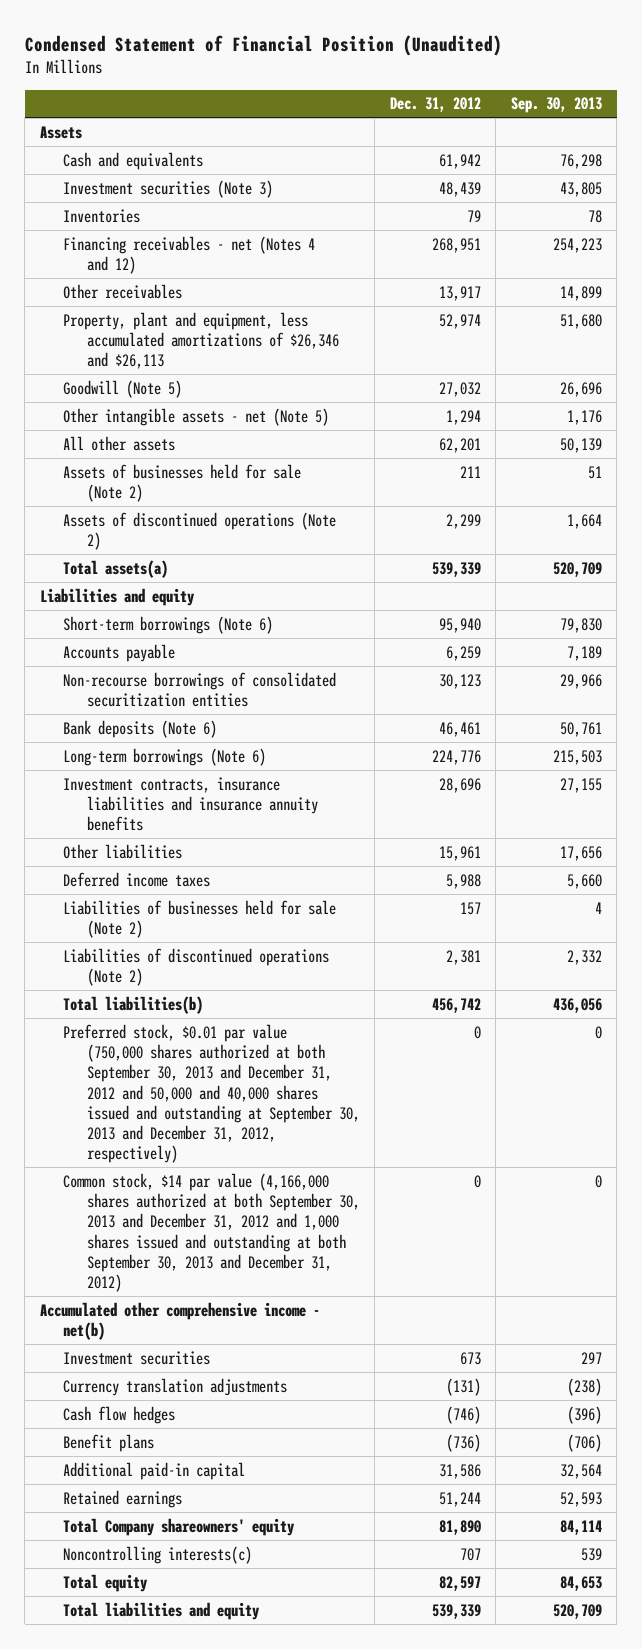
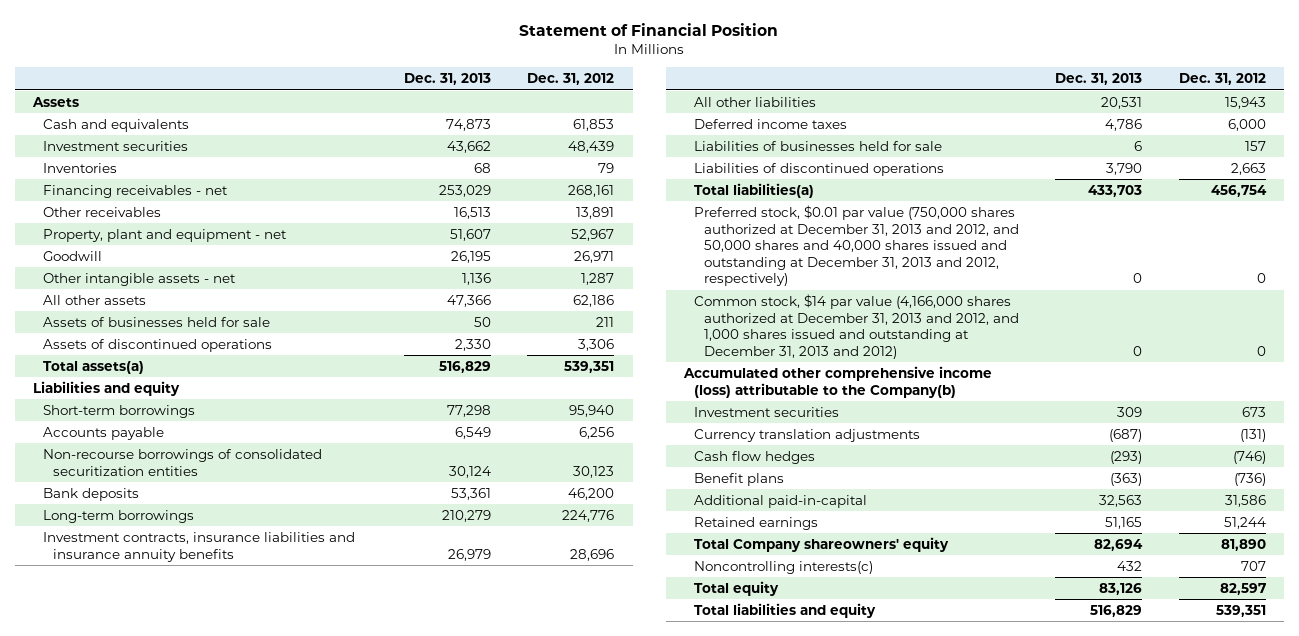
- Condensed Statement of Financial Position (Unaudited)
+ Statement of Financial Position
- | Dec. 31, 2012 | Sep. 30, 2013
+ | Dec. 31, 2013 | Dec. 31, 2012
- Cash and equivalents | 61,942 | 76,298
- Investment securities (Note 3) | 48,439 | 43,805
+ Cash and equivalents | 74,873 | 61,853
+ Investment securities | 43,662 | 48,439
- Financing receivables - net (Notes 4 and 12) | 268,951 | 254,223
- Other receivables | 13,917 | 14,899
- Property, plant and equipment, less accumulated amortizations of $26,346 and $26,113 | 52,974 | 51,680
- Goodwill (Note 5) | 27,032 | 26,696
- Other intangible assets - net (Note 5) | 1,294 | 1,176
- All other assets | 62,201 | 50,139
- Assets of businesses held for sale (Note 2) | 211 | 51
- Assets of discontinued operations (Note 2) | 2,299 | 1,664
- Total assets(a) | 539,339 | 520,709
+ Financing receivables - net | 253,029 | 268,161
+ Other receivables | 16,513 | 13,891
+ Property, plant and equipment - net | 51,607 | 52,967
+ Goodwill | 26,195 | 26,971
+ Other intangible assets - net | 1,136 | 1,287
+ All other assets | 47,366 | 62,186
+ Assets of businesses held for sale | 50 | 211
+ Assets of discontinued operations | 2,330 | 3,306
+ Total assets(a) | 516,829 | 539,351
- Short-term borrowings (Note 6) | 95,940 | 79,830
- Accounts payable | 6,259 | 7,189
+ Short-term borrowings | 77,298 | 95,940
+ Accounts payable | 6,549 | 6,256
- Bank deposits (Note 6) | 46,461 | 50,761
- Long-term borrowings (Note 6) | 224,776 | 215,503
+ Bank deposits | 53,361 | 46,200
+ Long-term borrowings | 210,279 | 224,776
- Other liabilities | 15,961 | 17,656
- Deferred income taxes | 5,988 | 5,660
- Liabilities of businesses held for sale (Note 2) | 157 | 4
- Liabilities of discontinued operations (Note 2) | 2,381 | 2,332
- Total liabilities(b) | 456,742 | 436,056
- Preferred stock, $0.01 par value (750,000 shares authorized at both September 30, 2013 and December 31, 2012 and 50,000 and 40,000 shares issued and outstanding at September 30, 2013 and December 31, 2012, respectively) | 0 | 0
- Common stock, $14 par value (4,166,000 shares authorized at both September 30, 2013 and December 31, 2012 and 1,000 shares issued and outstanding at both September 30, 2013 and December 31, 2012) | 0 | 0
- Accumulated other comprehensive income - net(b)
+ All other liabilities | 20,531 | 15,943
+ Deferred income taxes | 4,786 | 6,000
+ Liabilities of businesses held for sale | 6 | 157
+ Liabilities of discontinued operations | 3,790 | 2,663
+ Total liabilities(a) | 433,703 | 456,754
+ Preferred stock, $0.01 par value (750,000 shares authorized at December 31, 2013 and 2012, and 50,000 shares and 40,000 shares issued and outstanding at December 31, 2013 and 2012, respectively) | 0 | 0
+ Common stock, $14 par value (4,166,000 shares authorized at December 31, 2013 and 2012, and 1,000 shares issued and outstanding at December 31, 2013 and 2012) | 0 | 0
+ Accumulated other comprehensive income (loss) attributable to the Company(b)
- Additional paid-in capital | 31,586 | 32,564
+ Additional paid-in-capital | 32,563 | 31,586
- Total liabilities and equity | 539,339 | 520,709
+ Total liabilities and equity | 516,829 | 539,351

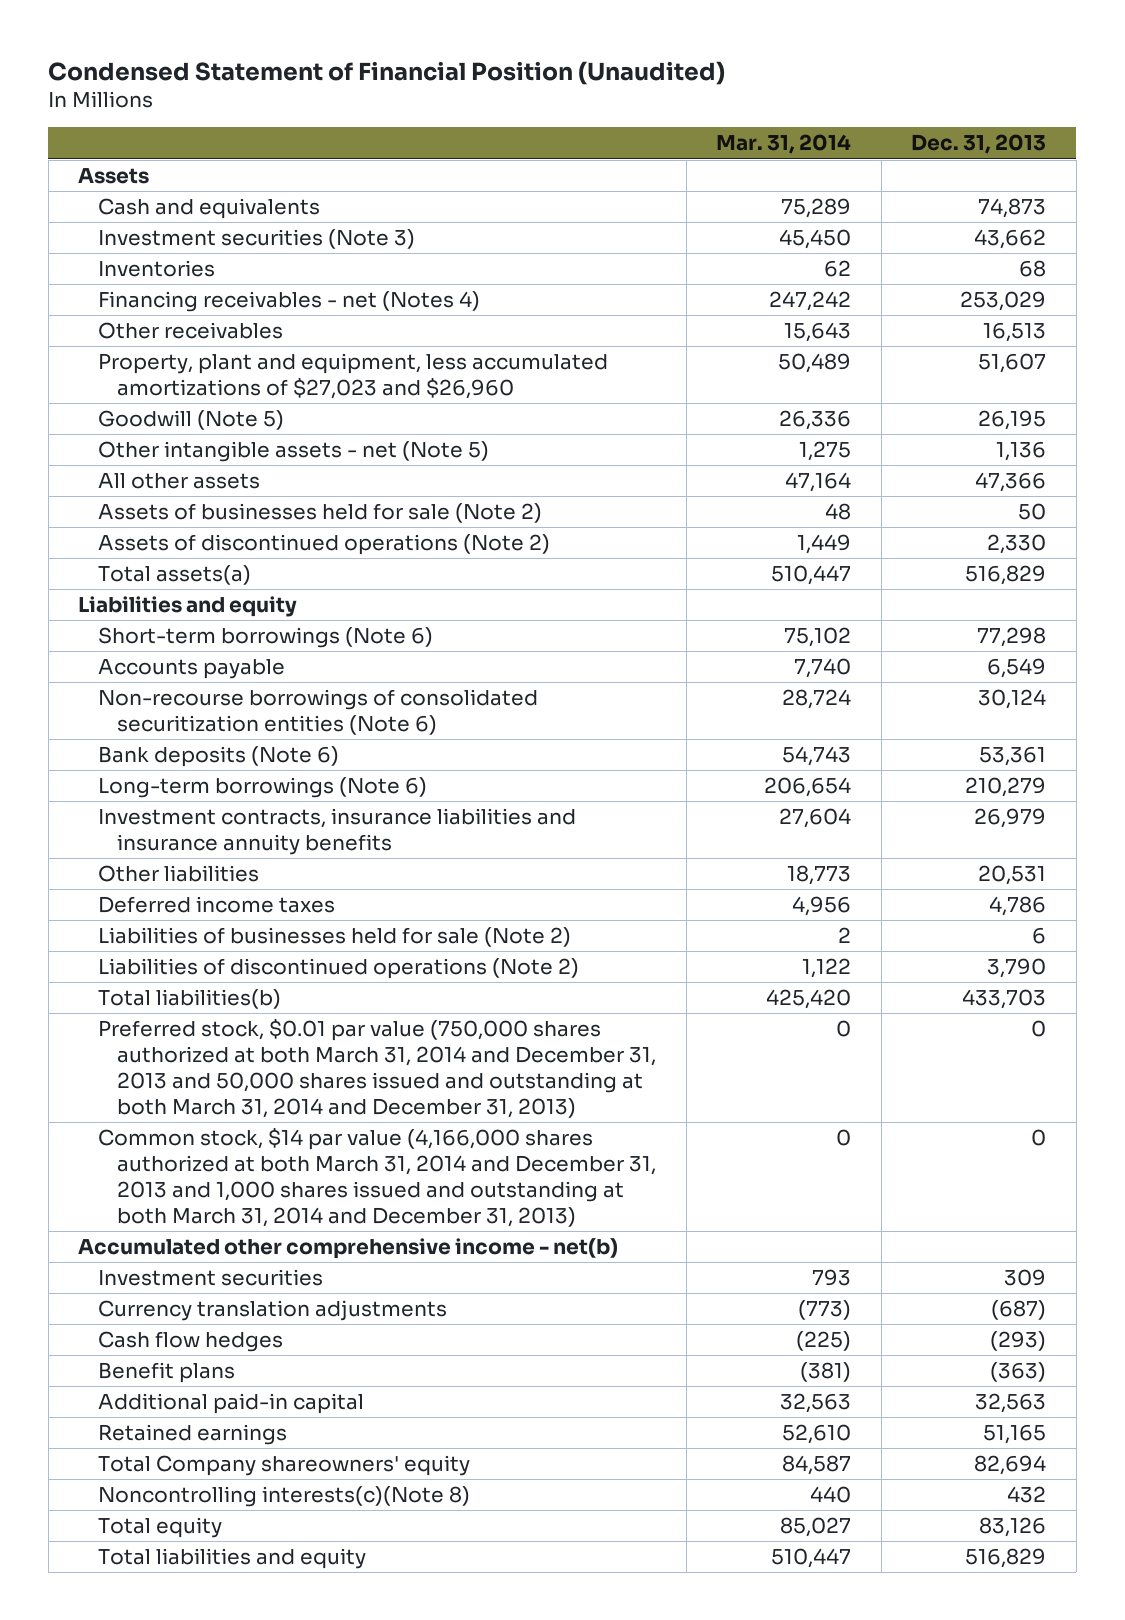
- Statement of Financial Position
+ Condensed Statement of Financial Position (Unaudited)
- | Dec. 31, 2013 | Dec. 31, 2012
+ | Mar. 31, 2014 | Dec. 31, 2013
- Investment securities | 43,662 | 48,439
+ Investment securities (Note 3) | 45,450 | 43,662
- Financing receivables - net | 253,029 | 268,161
+ Financing receivables - net (Notes 4) | 247,242 | 253,029
- Property, plant and equipment - net | 51,607 | 52,967
- Goodwill | 26,195 | 26,971
- Other intangible assets - net | 1,136 | 1,287
+ Property, plant and equipment, less accumulated amortizations of $27,023 and $26,960 | 50,489 | 51,607
+ Goodwill (Note 5) | 26,336 | 26,195
+ Other intangible assets - net (Note 5) | 1,275 | 1,136
- Assets of businesses held for sale | 50 | 211
- Assets of discontinued operations | 2,330 | 3,306
+ Assets of businesses held for sale (Note 2) | 48 | 50
+ Assets of discontinued operations (Note 2) | 1,449 | 2,330
- Short-term borrowings | 77,298 | 95,940
+ Short-term borrowings (Note 6) | 75,102 | 77,298
- Non-recourse borrowings of consolidated securitization entities | 30,124 | 30,123
- Bank deposits | 53,361 | 46,200
- Long-term borrowings | 210,279 | 224,776
+ Non-recourse borrowings of consolidated securitization entities (Note 6) | 28,724 | 30,124
+ Bank deposits (Note 6) | 54,743 | 53,361
+ Long-term borrowings (Note 6) | 206,654 | 210,279
- All other liabilities | 20,531 | 15,943
+ Other liabilities | 18,773 | 20,531
- Liabilities of businesses held for sale | 6 | 157
- Liabilities of discontinued operations | 3,790 | 2,663
- Total liabilities(a) | 433,703 | 456,754
- Preferred stock, $0.01 par value (750,000 shares authorized at December 31, 2013 and 2012, and 50,000 shares and 40,000 shares issued and outstanding at December 31, 2013 and 2012, respectively) | 0 | 0
- Common stock, $14 par value (4,166,000 shares authorized at December 31, 2013 and 2012, and 1,000 shares issued and outstanding at December 31, 2013 and 2012) | 0 | 0
- Accumulated other comprehensive income (loss) attributable to the Company(b)
+ Liabilities of businesses held for sale (Note 2) | 2 | 6
+ Liabilities of discontinued operations (Note 2) | 1,122 | 3,790
+ Total liabilities(b) | 425,420 | 433,703
+ Preferred stock, $0.01 par value (750,000 shares authorized at both March 31, 2014 and December 31, 2013 and 50,000 shares issued and outstanding at both March 31, 2014 and December 31, 2013) | 0 | 0
+ Common stock, $14 par value (4,166,000 shares authorized at both March 31, 2014 and December 31, 2013 and 1,000 shares issued and outstanding at both March 31, 2014 and December 31, 2013) | 0 | 0
+ Accumulated other comprehensive income - net(b)
- Additional paid-in-capital | 32,563 | 31,586
+ Additional paid-in capital | 32,563 | 32,563
- Noncontrolling interests(c) | 432 | 707
+ Noncontrolling interests(c)(Note 8) | 440 | 432

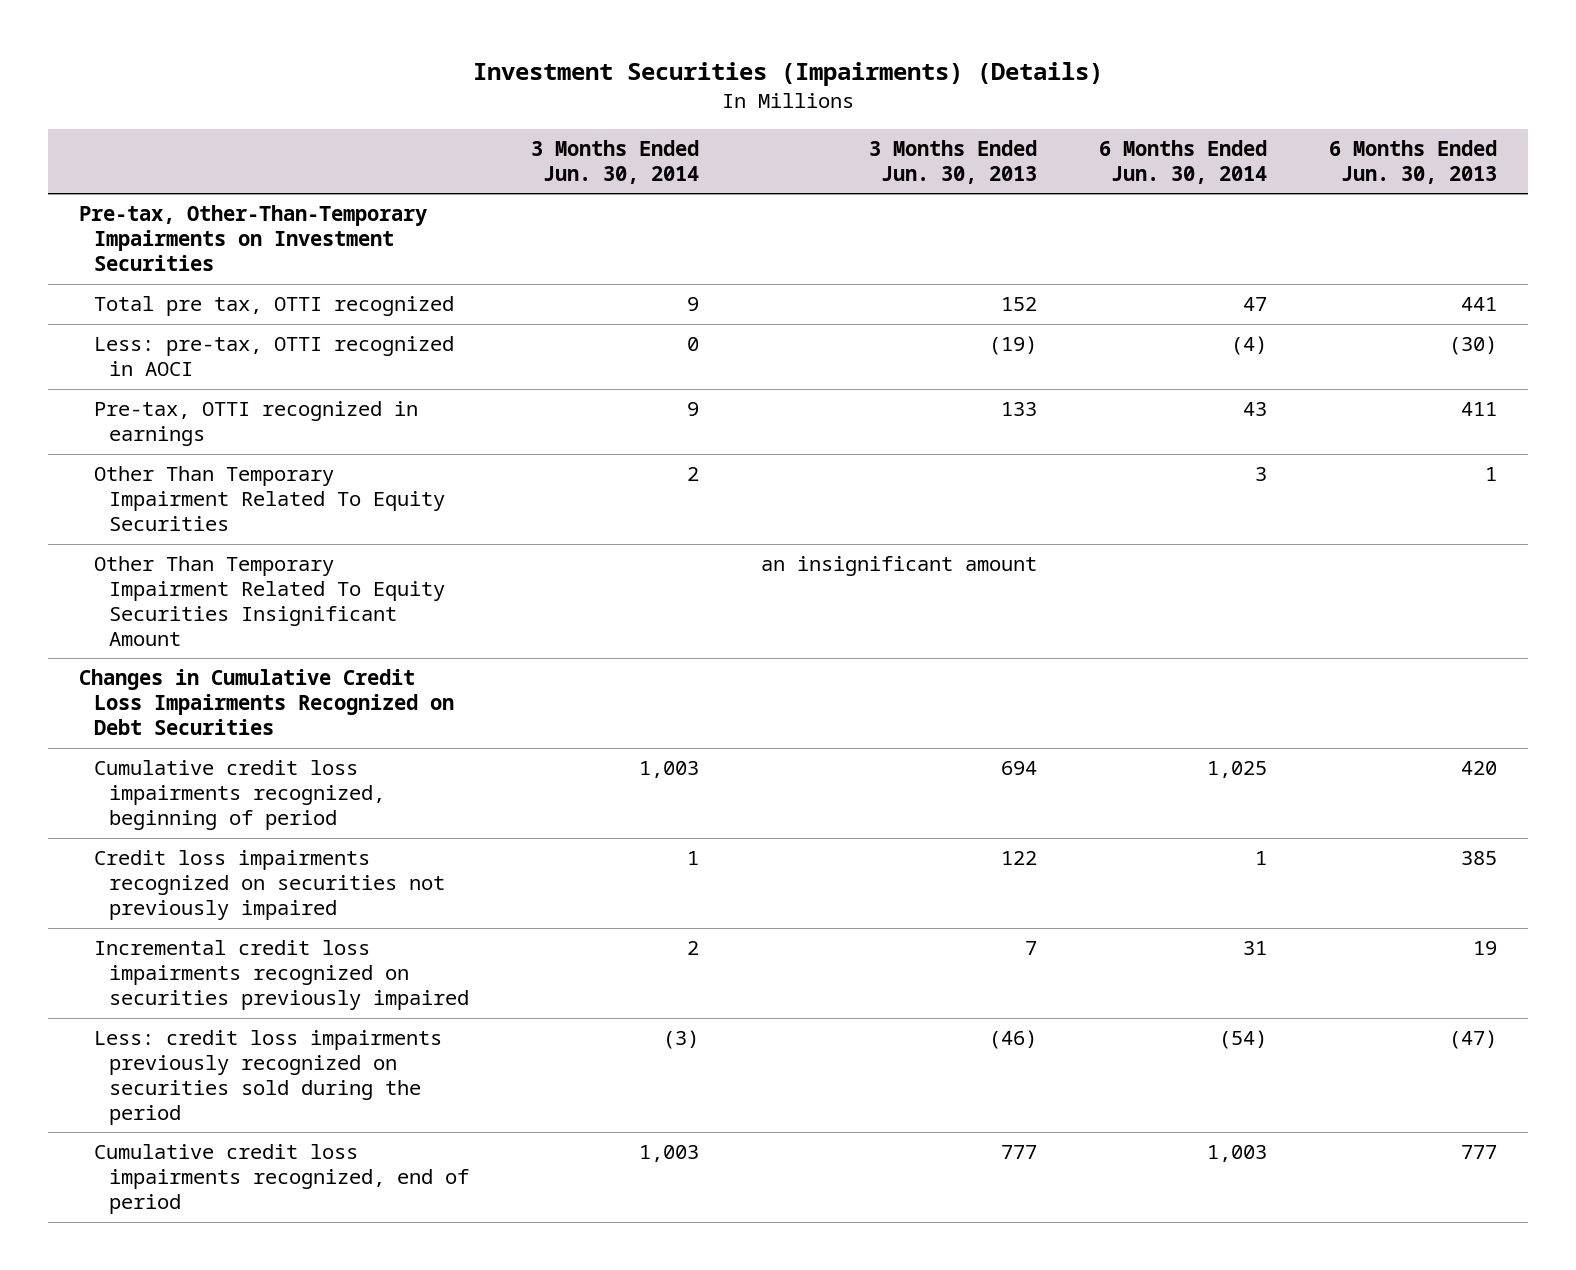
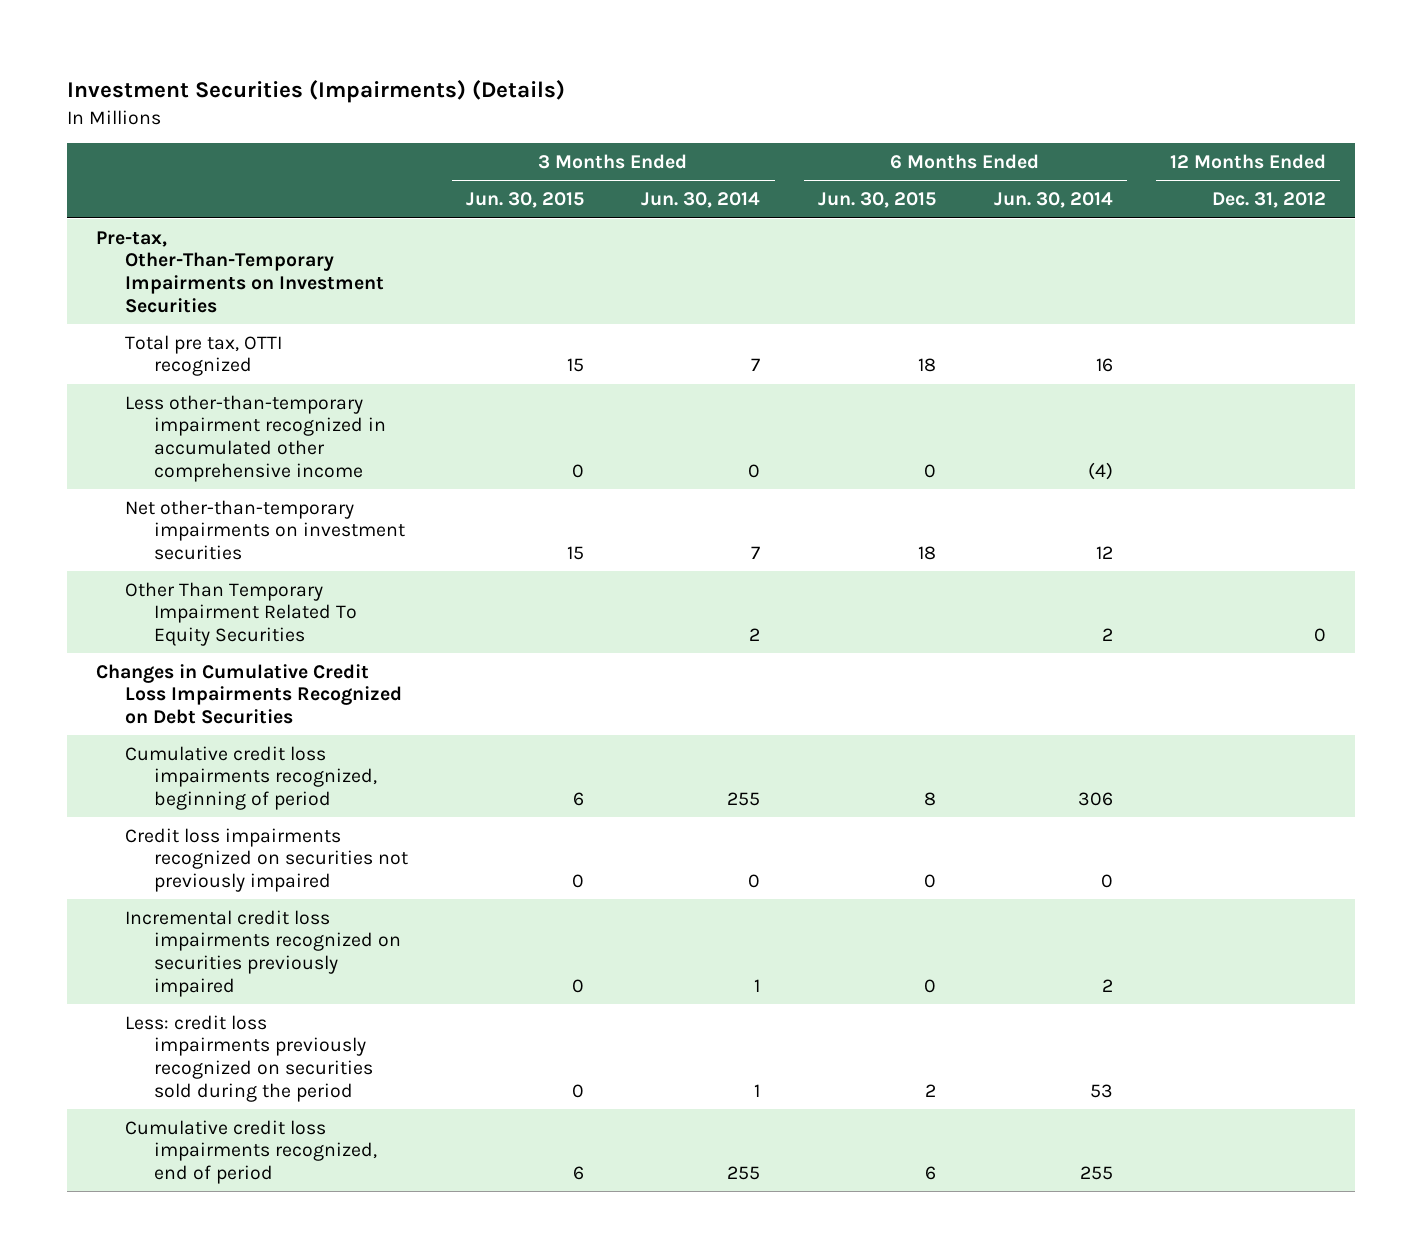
- | 3 Months Ended Jun. 30, 2014 | 3 Months Ended Jun. 30, 2013 | 6 Months Ended Jun. 30, 2014 | 6 Months Ended Jun. 30, 2013
+ | 3 Months Ended Jun. 30, 2015 | 3 Months Ended Jun. 30, 2014 | 6 Months Ended Jun. 30, 2015 | 6 Months Ended Jun. 30, 2014 | 12 Months Ended Dec. 31, 2012
- Total pre tax, OTTI recognized | 9 | 152 | 47 | 441
- Less: pre-tax, OTTI recognized in AOCI | 0 | (19) | (4) | (30)
- Pre-tax, OTTI recognized in earnings | 9 | 133 | 43 | 411
- Other Than Temporary Impairment Related To Equity Securities | 2 | | 3 | 1
- Other Than Temporary Impairment Related To Equity Securities Insignificant Amount | | an insignificant amount | |
+ Total pre tax, OTTI recognized | 15 | 7 | 18 | 16 |
+ Less other-than-temporary impairment recognized in accumulated other comprehensive income | 0 | 0 | 0 | (4) |
+ Net other-than-temporary impairments on investment securities | 15 | 7 | 18 | 12 |
+ Other Than Temporary Impairment Related To Equity Securities | | 2 | | 2 | 0
- Cumulative credit loss impairments recognized, beginning of period | 1,003 | 694 | 1,025 | 420
- Credit loss impairments recognized on securities not previously impaired | 1 | 122 | 1 | 385
- Incremental credit loss impairments recognized on securities previously impaired | 2 | 7 | 31 | 19
- Less: credit loss impairments previously recognized on securities sold during the period | (3) | (46) | (54) | (47)
- Cumulative credit loss impairments recognized, end of period | 1,003 | 777 | 1,003 | 777
+ Cumulative credit loss impairments recognized, beginning of period | 6 | 255 | 8 | 306 |
+ Credit loss impairments recognized on securities not previously impaired | 0 | 0 | 0 | 0 |
+ Incremental credit loss impairments recognized on securities previously impaired | 0 | 1 | 0 | 2 |
+ Less: credit loss impairments previously recognized on securities sold during the period | 0 | 1 | 2 | 53 |
+ Cumulative credit loss impairments recognized, end of period | 6 | 255 | 6 | 255 |

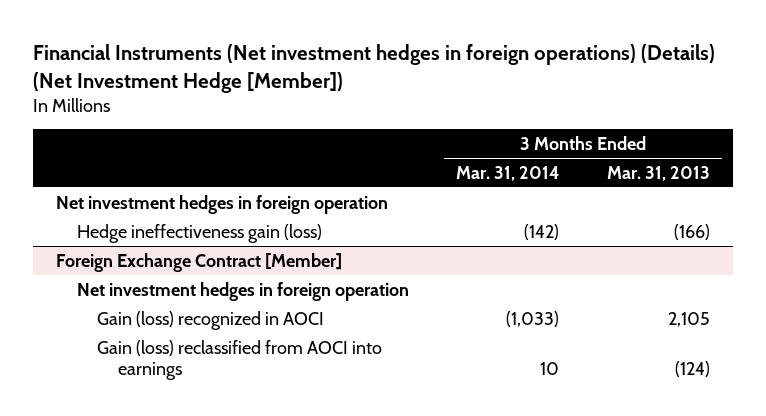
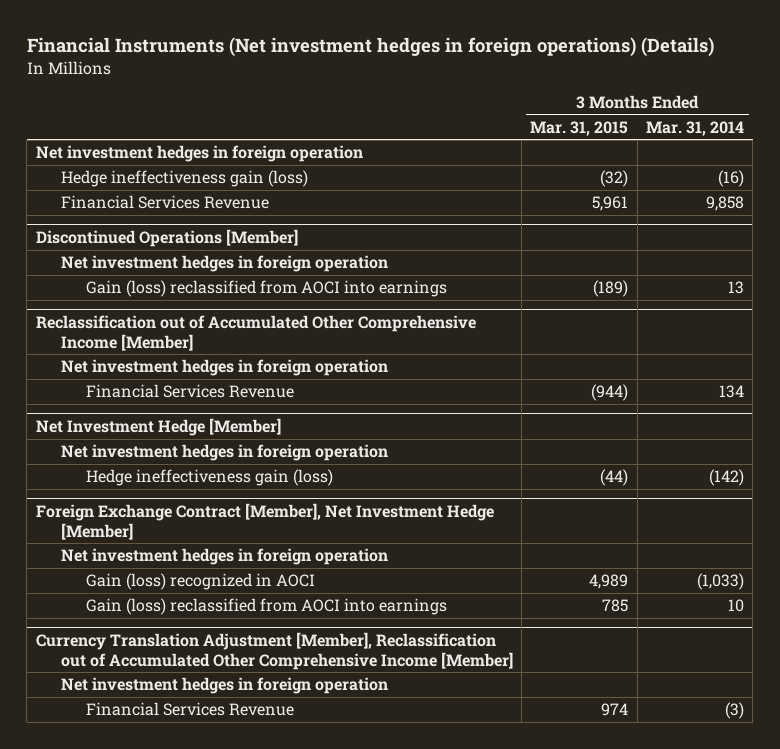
- Financial Instruments (Net investment hedges in foreign operations) (Details) (Net Investment Hedge [Member])
+ Financial Instruments (Net investment hedges in foreign operations) (Details)
- | 3 Months Ended Mar. 31, 2014 | 3 Months Ended Mar. 31, 2013
+ | 3 Months Ended Mar. 31, 2015 | 3 Months Ended Mar. 31, 2014
+ Hedge ineffectiveness gain (loss) | (32) | (16)
+ Financial Services Revenue | 5,961 | 9,858
+ Discontinued Operations [Member]
+ Net investment hedges in foreign operation
+ Gain (loss) reclassified from AOCI into earnings | (189) | 13
+ Reclassification out of Accumulated Other Comprehensive Income [Member]
+ Net investment hedges in foreign operation
+ Financial Services Revenue | (944) | 134
+ Net Investment Hedge [Member]
+ Net investment hedges in foreign operation
- Foreign Exchange Contract [Member]
+ Foreign Exchange Contract [Member], Net Investment Hedge [Member]
+ Currency Translation Adjustment [Member], Reclassification out of Accumulated Other Comprehensive Income [Member]
+ Net investment hedges in foreign operation
+ Financial Services Revenue | 974 | (3)

